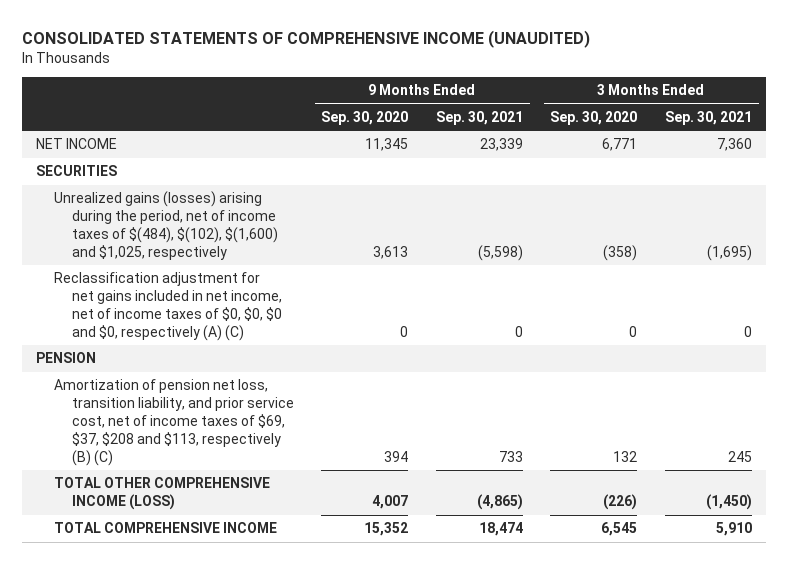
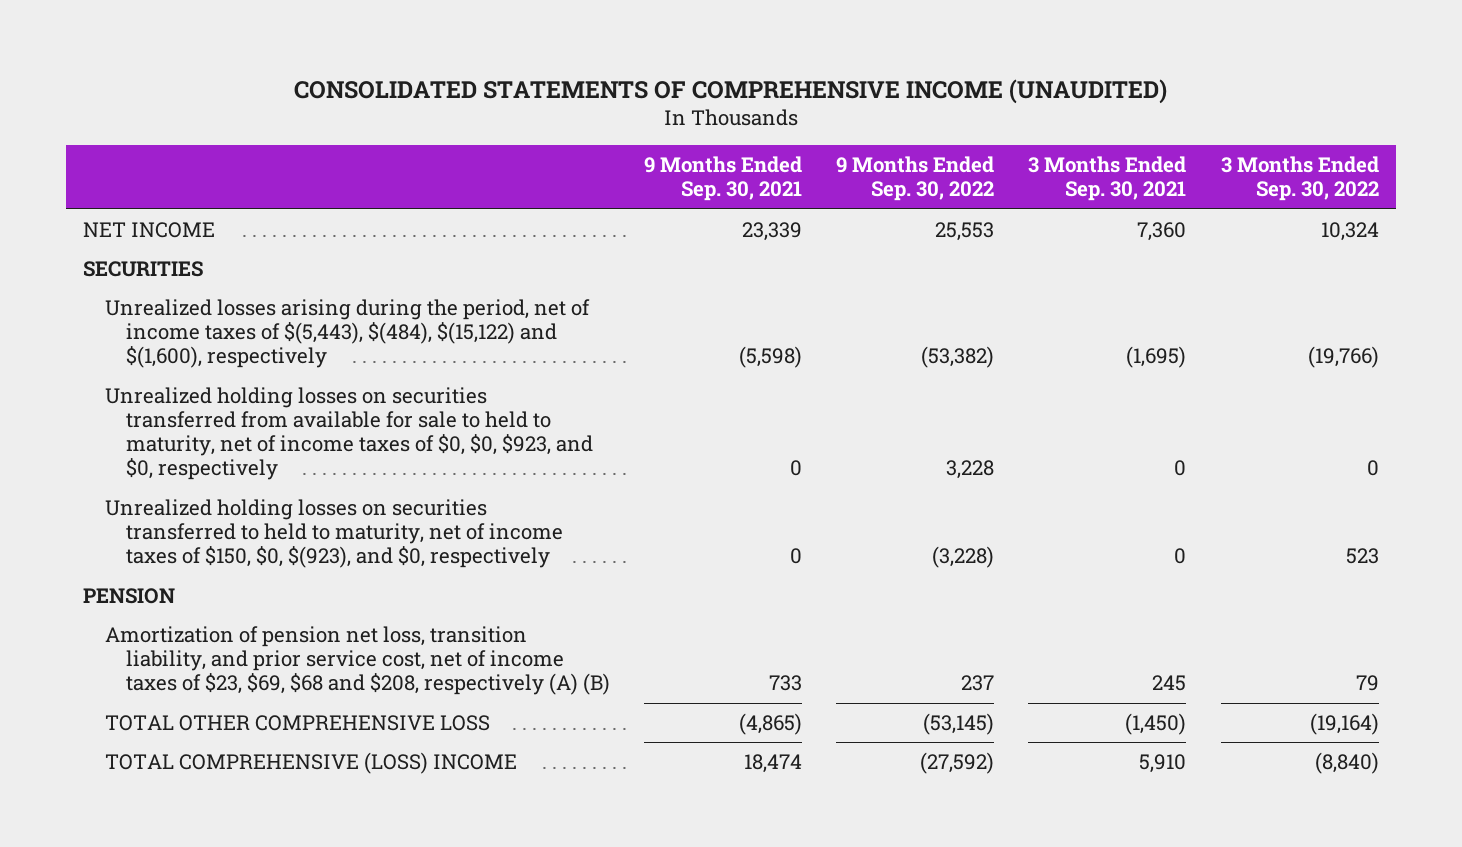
- | 9 Months Ended Sep. 30, 2020 | 9 Months Ended Sep. 30, 2021 | 3 Months Ended Sep. 30, 2020 | 3 Months Ended Sep. 30, 2021
+ | 9 Months Ended Sep. 30, 2021 | 9 Months Ended Sep. 30, 2022 | 3 Months Ended Sep. 30, 2021 | 3 Months Ended Sep. 30, 2022
- Unrealized gains (losses) arising during the period, net of income taxes of $(484), $(102), $(1,600) and $1,025, respectively | 3,613 | (5,598) | (358) | (1,695)
- Reclassification adjustment for net gains included in net income, net of income taxes of $0, $0, $0 and $0, respectively (A) (C) | 0 | 0 | 0 | 0
+ Unrealized losses arising during the period, net of income taxes of $(5,443), $(484), $(15,122) and $(1,600), respectively | (5,598) | (53,382) | (1,695) | (19,766)
+ Unrealized holding losses on securities transferred from available for sale to held to maturity, net of income taxes of $0, $0, $923, and $0, respectively | 0 | 3,228 | 0 | 0
+ Unrealized holding losses on securities transferred to held to maturity, net of income taxes of $150, $0, $(923), and $0, respectively | 0 | (3,228) | 0 | 523
- Amortization of pension net loss, transition liability, and prior service cost, net of income taxes of $69, $37, $208 and $113, respectively (B) (C) | 394 | 733 | 132 | 245
- TOTAL OTHER COMPREHENSIVE INCOME (LOSS) | 4,007 | (4,865) | (226) | (1,450)
- TOTAL COMPREHENSIVE INCOME | 15,352 | 18,474 | 6,545 | 5,910
+ Amortization of pension net loss, transition liability, and prior service cost, net of income taxes of $23, $69, $68 and $208, respectively (A) (B) | 733 | 237 | 245 | 79
+ TOTAL OTHER COMPREHENSIVE LOSS | (4,865) | (53,145) | (1,450) | (19,164)
+ TOTAL COMPREHENSIVE (LOSS) INCOME | 18,474 | (27,592) | 5,910 | (8,840)

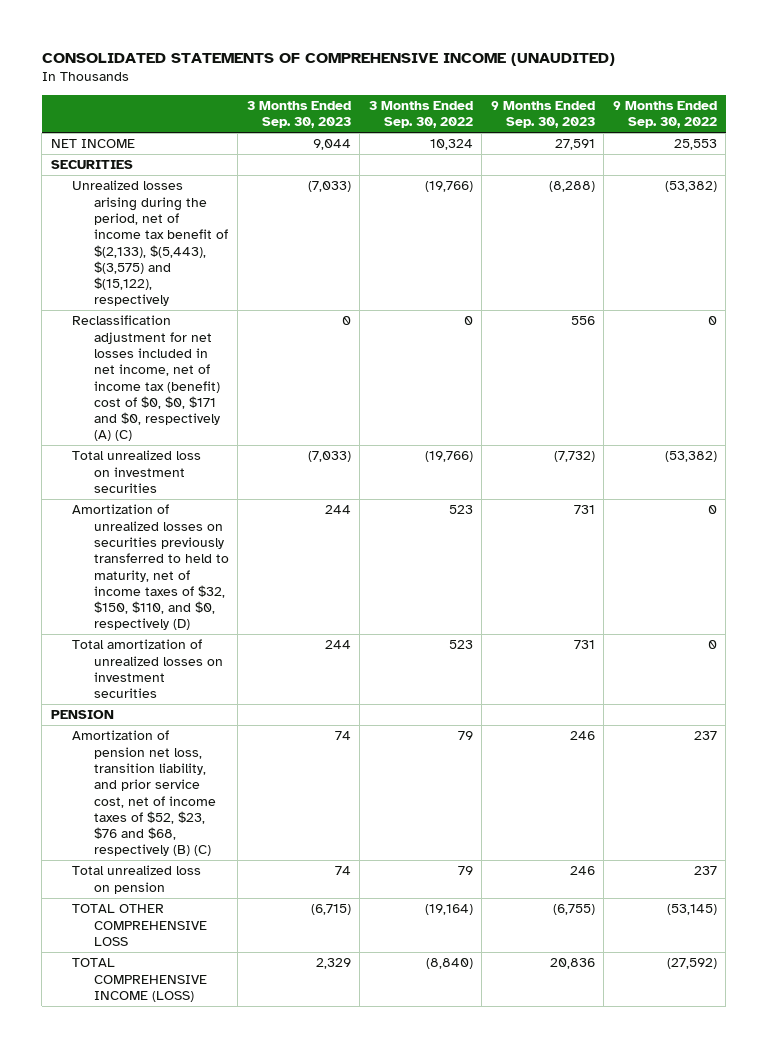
- | 9 Months Ended Sep. 30, 2021 | 9 Months Ended Sep. 30, 2022 | 3 Months Ended Sep. 30, 2021 | 3 Months Ended Sep. 30, 2022
+ | 3 Months Ended Sep. 30, 2023 | 3 Months Ended Sep. 30, 2022 | 9 Months Ended Sep. 30, 2023 | 9 Months Ended Sep. 30, 2022
- Unrealized losses arising during the period, net of income taxes of $(5,443), $(484), $(15,122) and $(1,600), respectively | (5,598) | (53,382) | (1,695) | (19,766)
- Unrealized holding losses on securities transferred from available for sale to held to maturity, net of income taxes of $0, $0, $923, and $0, respectively | 0 | 3,228 | 0 | 0
- Unrealized holding losses on securities transferred to held to maturity, net of income taxes of $150, $0, $(923), and $0, respectively | 0 | (3,228) | 0 | 523
+ Unrealized losses arising during the period, net of income tax benefit of $(2,133), $(5,443), $(3,575) and $(15,122), respectively | (7,033) | (19,766) | (8,288) | (53,382)
+ Reclassification adjustment for net losses included in net income, net of income tax (benefit) cost of $0, $0, $171 and $0, respectively (A) (C) | 0 | 0 | 556 | 0
+ Total unrealized loss on investment securities | (7,033) | (19,766) | (7,732) | (53,382)
+ Amortization of unrealized losses on securities previously transferred to held to maturity, net of income taxes of $32, $150, $110, and $0, respectively (D) | 244 | 523 | 731 | 0
+ Total amortization of unrealized losses on investment securities | 244 | 523 | 731 | 0
- Amortization of pension net loss, transition liability, and prior service cost, net of income taxes of $23, $69, $68 and $208, respectively (A) (B) | 733 | 237 | 245 | 79
+ Amortization of pension net loss, transition liability, and prior service cost, net of income taxes of $52, $23, $76 and $68, respectively (B) (C) | 74 | 79 | 246 | 237
+ Total unrealized loss on pension | 74 | 79 | 246 | 237
- TOTAL COMPREHENSIVE (LOSS) INCOME | 18,474 | (27,592) | 5,910 | (8,840)
+ TOTAL COMPREHENSIVE INCOME (LOSS) | 2,329 | (8,840) | 20,836 | (27,592)

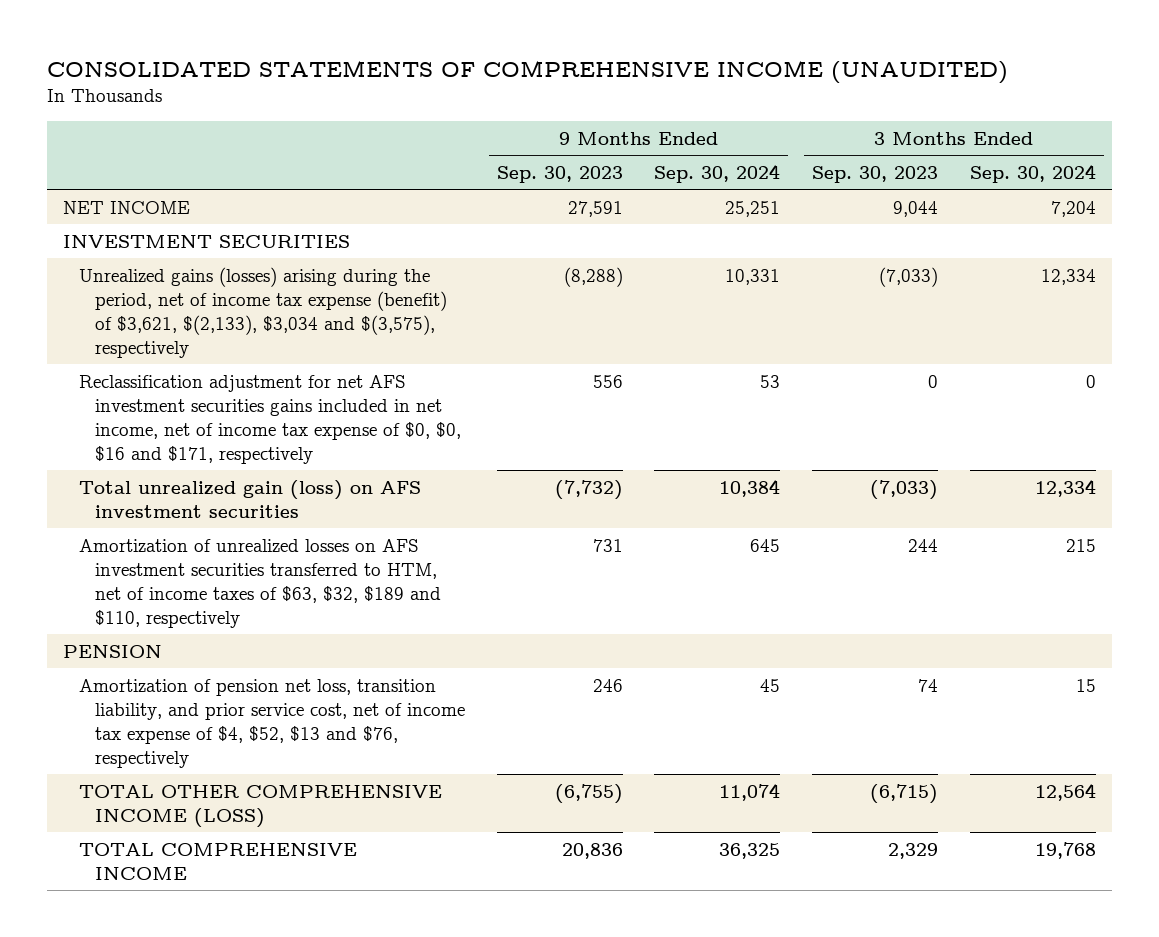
- | 3 Months Ended Sep. 30, 2023 | 3 Months Ended Sep. 30, 2022 | 9 Months Ended Sep. 30, 2023 | 9 Months Ended Sep. 30, 2022
+ | 9 Months Ended Sep. 30, 2023 | 9 Months Ended Sep. 30, 2024 | 3 Months Ended Sep. 30, 2023 | 3 Months Ended Sep. 30, 2024
- SECURITIES
- Unrealized losses arising during the period, net of income tax benefit of $(2,133), $(5,443), $(3,575) and $(15,122), respectively | (7,033) | (19,766) | (8,288) | (53,382)
- Reclassification adjustment for net losses included in net income, net of income tax (benefit) cost of $0, $0, $171 and $0, respectively (A) (C) | 0 | 0 | 556 | 0
- Total unrealized loss on investment securities | (7,033) | (19,766) | (7,732) | (53,382)
- Amortization of unrealized losses on securities previously transferred to held to maturity, net of income taxes of $32, $150, $110, and $0, respectively (D) | 244 | 523 | 731 | 0
- Total amortization of unrealized losses on investment securities | 244 | 523 | 731 | 0
+ INVESTMENT SECURITIES
+ Unrealized gains (losses) arising during the period, net of income tax expense (benefit) of $3,621, $(2,133), $3,034 and $(3,575), respectively | (8,288) | 10,331 | (7,033) | 12,334
+ Reclassification adjustment for net AFS investment securities gains included in net income, net of income tax expense of $0, $0, $16 and $171, respectively | 556 | 53 | 0 | 0
+ Total unrealized gain (loss) on AFS investment securities | (7,732) | 10,384 | (7,033) | 12,334
+ Amortization of unrealized losses on AFS investment securities transferred to HTM, net of income taxes of $63, $32, $189 and $110, respectively | 731 | 645 | 244 | 215
- Amortization of pension net loss, transition liability, and prior service cost, net of income taxes of $52, $23, $76 and $68, respectively (B) (C) | 74 | 79 | 246 | 237
- Total unrealized loss on pension | 74 | 79 | 246 | 237
- TOTAL OTHER COMPREHENSIVE LOSS | (6,715) | (19,164) | (6,755) | (53,145)
- TOTAL COMPREHENSIVE INCOME (LOSS) | 2,329 | (8,840) | 20,836 | (27,592)
+ Amortization of pension net loss, transition liability, and prior service cost, net of income tax expense of $4, $52, $13 and $76, respectively | 246 | 45 | 74 | 15
+ TOTAL OTHER COMPREHENSIVE INCOME (LOSS) | (6,755) | 11,074 | (6,715) | 12,564
+ TOTAL COMPREHENSIVE INCOME | 20,836 | 36,325 | 2,329 | 19,768

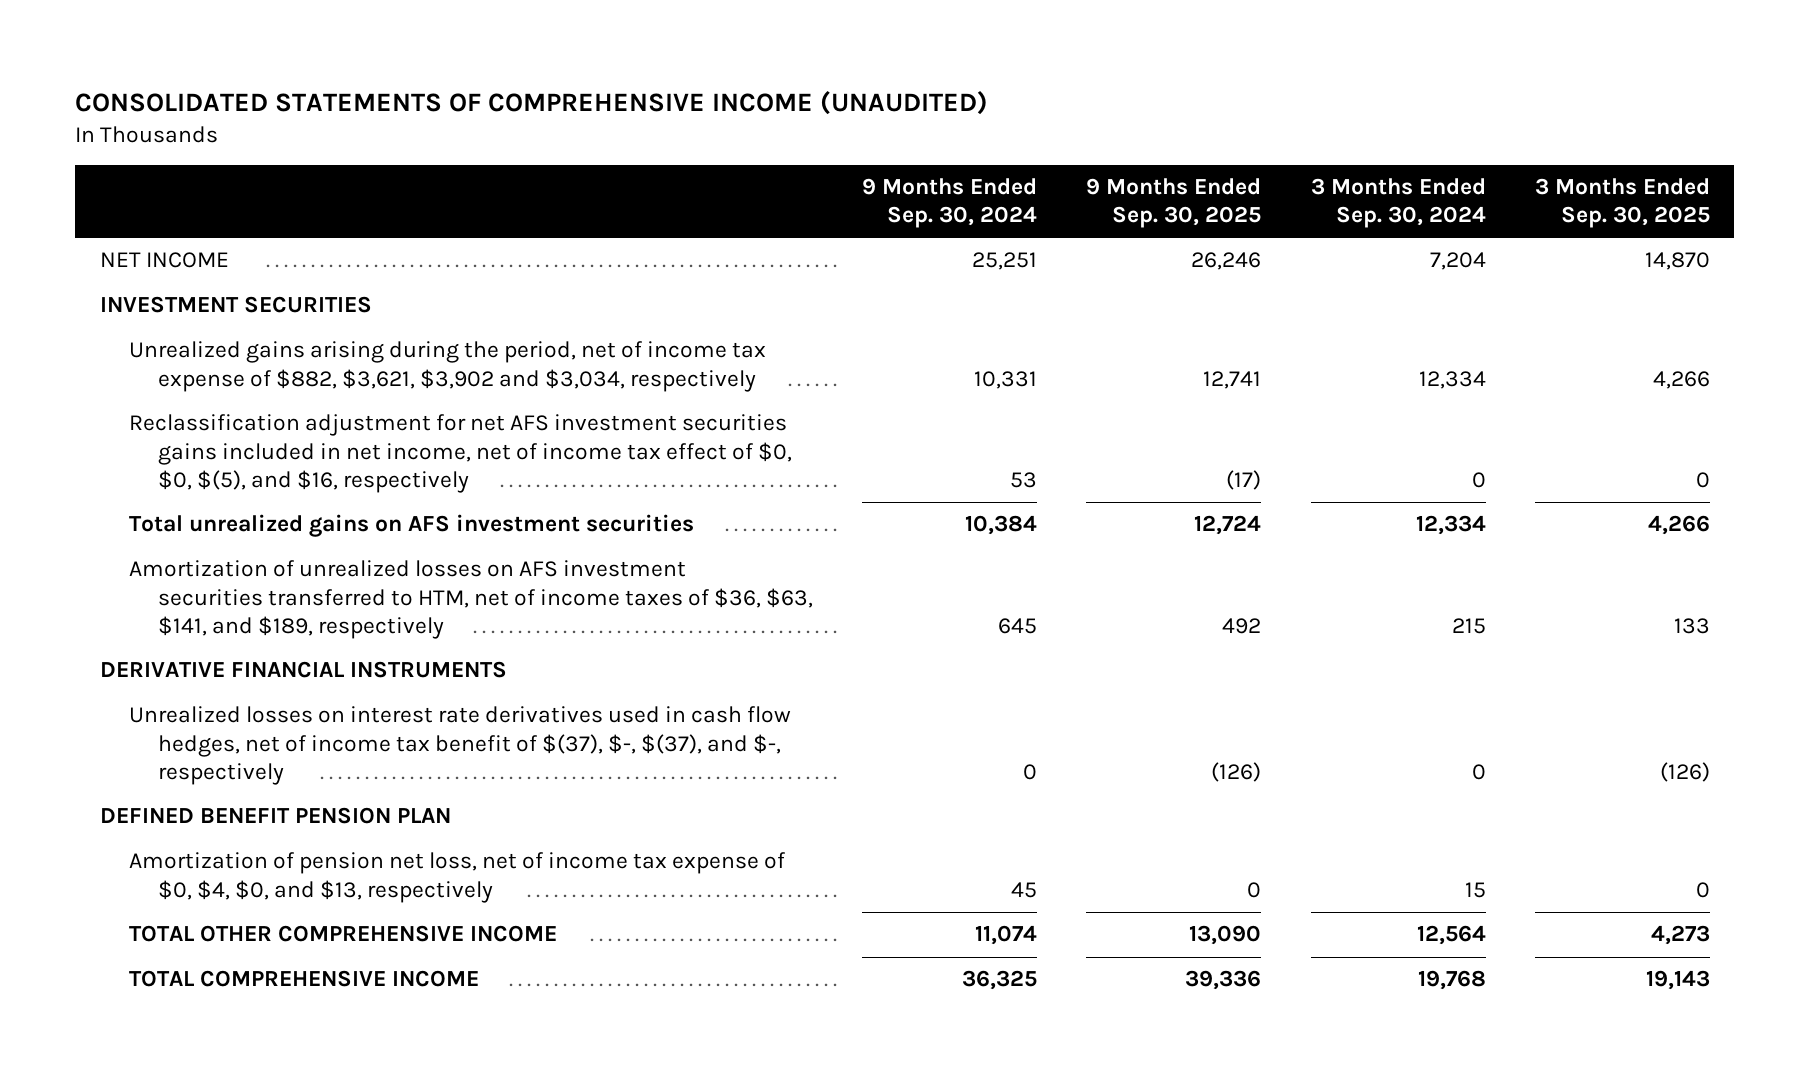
- | 9 Months Ended Sep. 30, 2023 | 9 Months Ended Sep. 30, 2024 | 3 Months Ended Sep. 30, 2023 | 3 Months Ended Sep. 30, 2024
+ | 9 Months Ended Sep. 30, 2024 | 9 Months Ended Sep. 30, 2025 | 3 Months Ended Sep. 30, 2024 | 3 Months Ended Sep. 30, 2025
- Unrealized gains (losses) arising during the period, net of income tax expense (benefit) of $3,621, $(2,133), $3,034 and $(3,575), respectively | (8,288) | 10,331 | (7,033) | 12,334
- Reclassification adjustment for net AFS investment securities gains included in net income, net of income tax expense of $0, $0, $16 and $171, respectively | 556 | 53 | 0 | 0
- Total unrealized gain (loss) on AFS investment securities | (7,732) | 10,384 | (7,033) | 12,334
- Amortization of unrealized losses on AFS investment securities transferred to HTM, net of income taxes of $63, $32, $189 and $110, respectively | 731 | 645 | 244 | 215
- PENSION
- Amortization of pension net loss, transition liability, and prior service cost, net of income tax expense of $4, $52, $13 and $76, respectively | 246 | 45 | 74 | 15
- TOTAL OTHER COMPREHENSIVE INCOME (LOSS) | (6,755) | 11,074 | (6,715) | 12,564
+ Unrealized gains arising during the period, net of income tax expense of $882, $3,621, $3,902 and $3,034, respectively | 10,331 | 12,741 | 12,334 | 4,266
+ Reclassification adjustment for net AFS investment securities gains included in net income, net of income tax effect of $0, $0, $(5), and $16, respectively | 53 | (17) | 0 | 0
+ Total unrealized gains on AFS investment securities | 10,384 | 12,724 | 12,334 | 4,266
+ Amortization of unrealized losses on AFS investment securities transferred to HTM, net of income taxes of $36, $63, $141, and $189, respectively | 645 | 492 | 215 | 133
+ DERIVATIVE FINANCIAL INSTRUMENTS
+ Unrealized losses on interest rate derivatives used in cash flow hedges, net of income tax benefit of $(37), $-, $(37), and $-, respectively | 0 | (126) | 0 | (126)
+ DEFINED BENEFIT PENSION PLAN
+ Amortization of pension net loss, net of income tax expense of $0, $4, $0, and $13, respectively | 45 | 0 | 15 | 0
+ TOTAL OTHER COMPREHENSIVE INCOME | 11,074 | 13,090 | 12,564 | 4,273

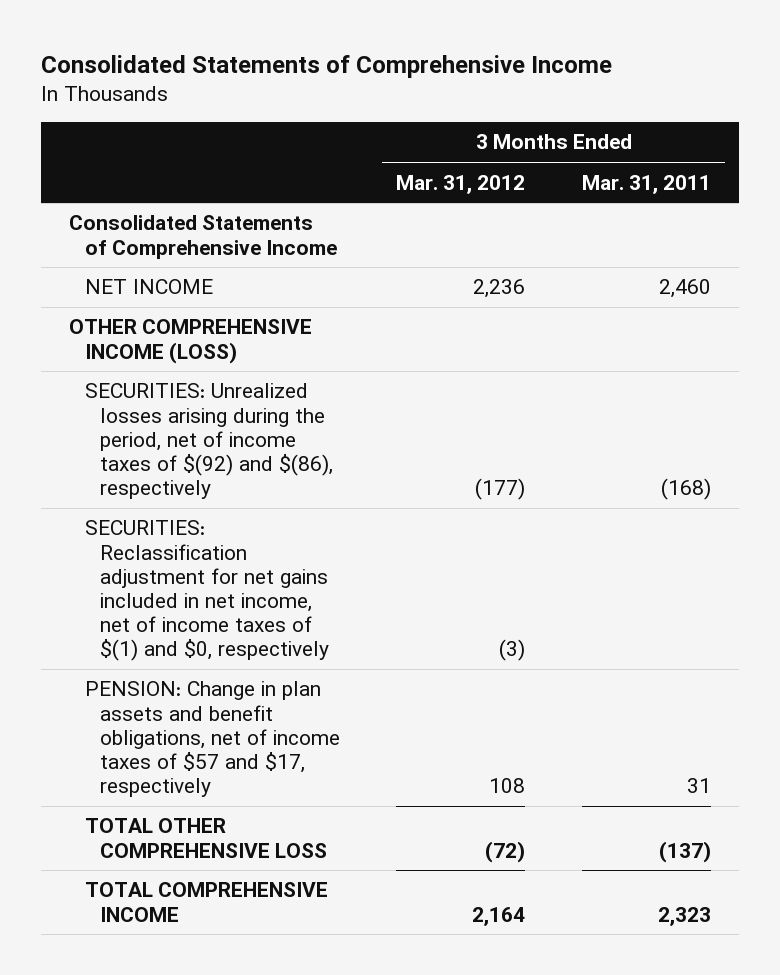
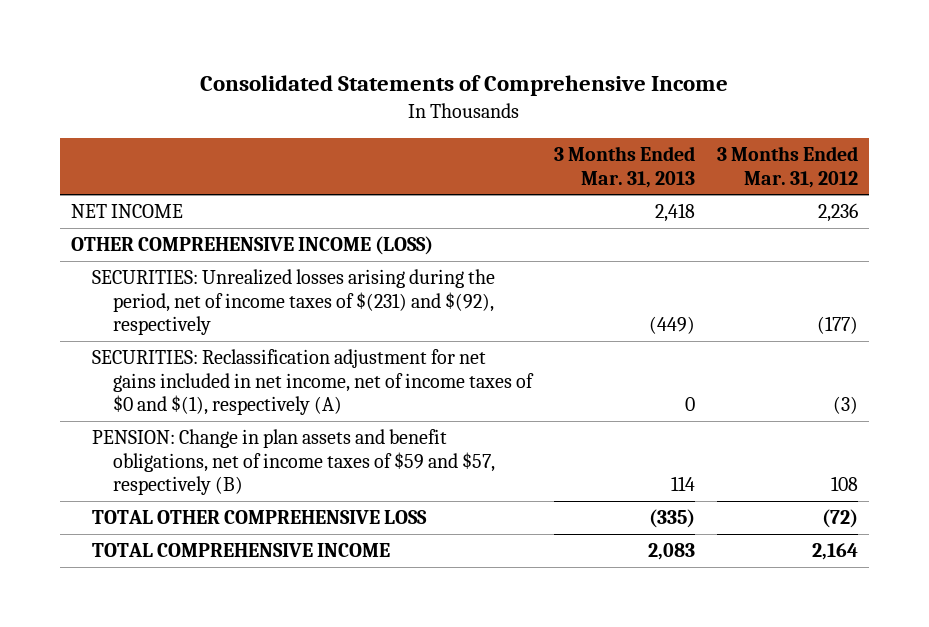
- | 3 Months Ended Mar. 31, 2012 | 3 Months Ended Mar. 31, 2011
+ | 3 Months Ended Mar. 31, 2013 | 3 Months Ended Mar. 31, 2012
- Consolidated Statements of Comprehensive Income
- SECURITIES: Unrealized losses arising during the period, net of income taxes of $(92) and $(86), respectively | (177) | (168)
- SECURITIES: Reclassification adjustment for net gains included in net income, net of income taxes of $(1) and $0, respectively | (3) |
- PENSION: Change in plan assets and benefit obligations, net of income taxes of $57 and $17, respectively | 108 | 31
+ SECURITIES: Unrealized losses arising during the period, net of income taxes of $(231) and $(92), respectively | (449) | (177)
+ SECURITIES: Reclassification adjustment for net gains included in net income, net of income taxes of $0 and $(1), respectively (A) | 0 | (3)
+ PENSION: Change in plan assets and benefit obligations, net of income taxes of $59 and $57, respectively (B) | 114 | 108

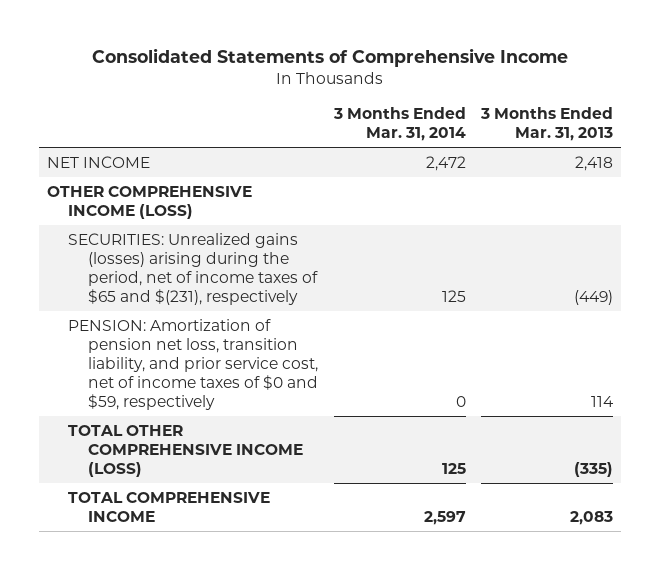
- | 3 Months Ended Mar. 31, 2013 | 3 Months Ended Mar. 31, 2012
+ | 3 Months Ended Mar. 31, 2014 | 3 Months Ended Mar. 31, 2013
- SECURITIES: Unrealized losses arising during the period, net of income taxes of $(231) and $(92), respectively | (449) | (177)
- SECURITIES: Reclassification adjustment for net gains included in net income, net of income taxes of $0 and $(1), respectively (A) | 0 | (3)
- PENSION: Change in plan assets and benefit obligations, net of income taxes of $59 and $57, respectively (B) | 114 | 108
- TOTAL OTHER COMPREHENSIVE LOSS | (335) | (72)
+ SECURITIES: Unrealized gains (losses) arising during the period, net of income taxes of $65 and $(231), respectively | 125 | (449)
+ PENSION: Amortization of pension net loss, transition liability, and prior service cost, net of income taxes of $0 and $59, respectively | 0 | 114
+ TOTAL OTHER COMPREHENSIVE INCOME (LOSS) | 125 | (335)

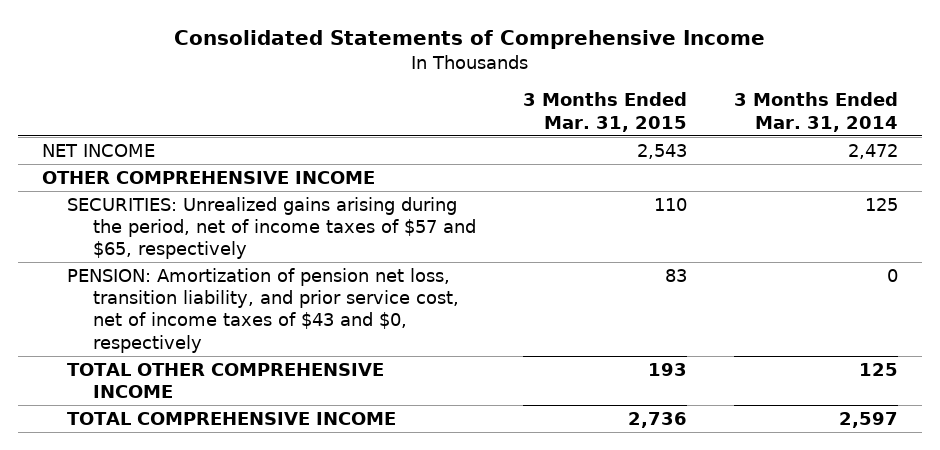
- | 3 Months Ended Mar. 31, 2014 | 3 Months Ended Mar. 31, 2013
+ | 3 Months Ended Mar. 31, 2015 | 3 Months Ended Mar. 31, 2014
- OTHER COMPREHENSIVE INCOME (LOSS)
- SECURITIES: Unrealized gains (losses) arising during the period, net of income taxes of $65 and $(231), respectively | 125 | (449)
- PENSION: Amortization of pension net loss, transition liability, and prior service cost, net of income taxes of $0 and $59, respectively | 0 | 114
- TOTAL OTHER COMPREHENSIVE INCOME (LOSS) | 125 | (335)
+ OTHER COMPREHENSIVE INCOME
+ SECURITIES: Unrealized gains arising during the period, net of income taxes of $57 and $65, respectively | 110 | 125
+ PENSION: Amortization of pension net loss, transition liability, and prior service cost, net of income taxes of $43 and $0, respectively | 83 | 0
+ TOTAL OTHER COMPREHENSIVE INCOME | 193 | 125

